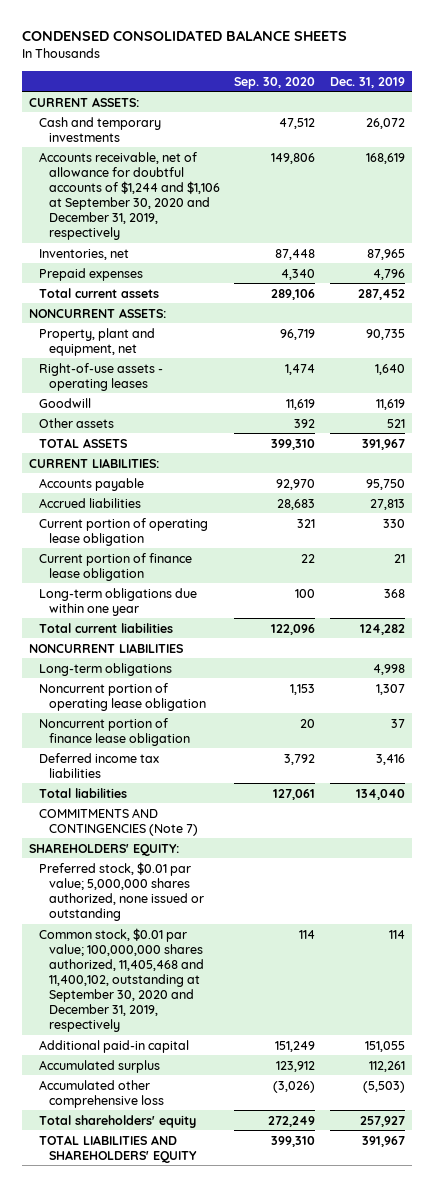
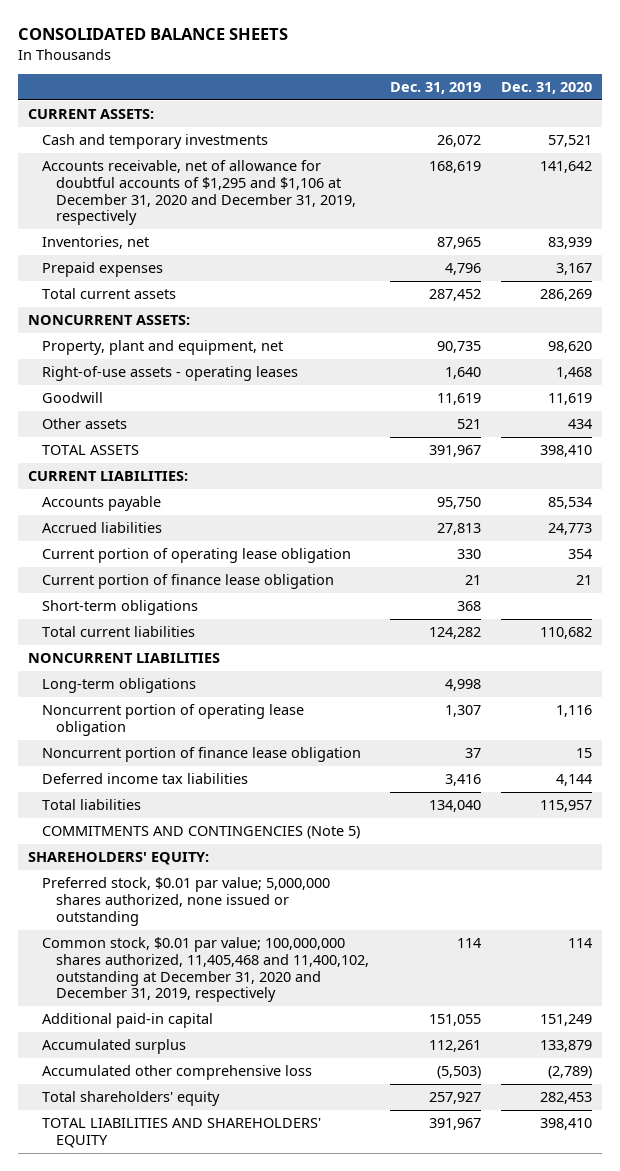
- CONDENSED CONSOLIDATED BALANCE SHEETS
+ CONSOLIDATED BALANCE SHEETS
- | Sep. 30, 2020 | Dec. 31, 2019
+ | Dec. 31, 2019 | Dec. 31, 2020
- Accounts receivable, net of allowance for doubtful accounts of $1,244 and $1,106 at September 30, 2020 and December 31, 2019, respectively | 149,806 | 168,619
+ Accounts receivable, net of allowance for doubtful accounts of $1,295 and $1,106 at December 31, 2020 and December 31, 2019, respectively | 168,619 | 141,642
- Long-term obligations due within one year | 100 | 368
+ Short-term obligations | 368 |
- COMMITMENTS AND CONTINGENCIES (Note 7)
+ COMMITMENTS AND CONTINGENCIES (Note 5)
- Common stock, $0.01 par value; 100,000,000 shares authorized, 11,405,468 and 11,400,102, outstanding at September 30, 2020 and December 31, 2019, respectively | 114 | 114
+ Common stock, $0.01 par value; 100,000,000 shares authorized, 11,405,468 and 11,400,102, outstanding at December 31, 2020 and December 31, 2019, respectively | 114 | 114

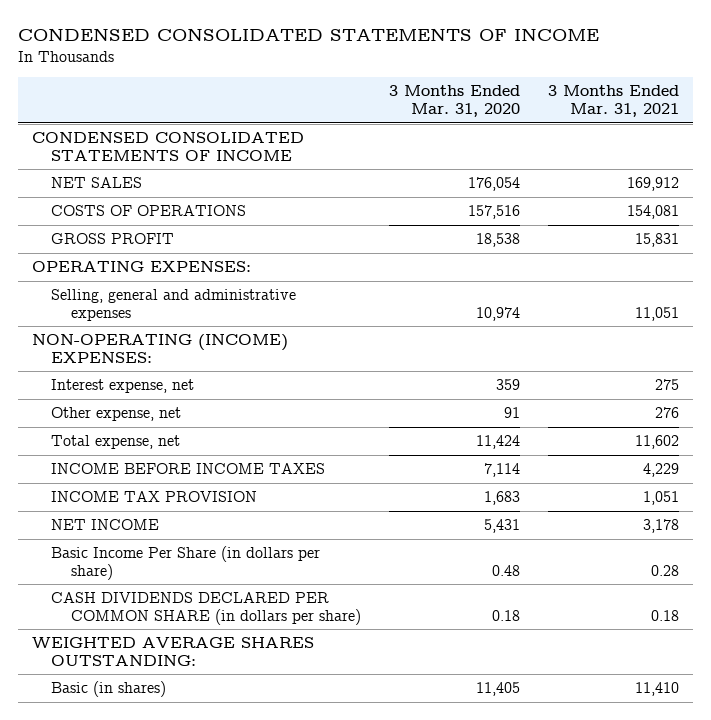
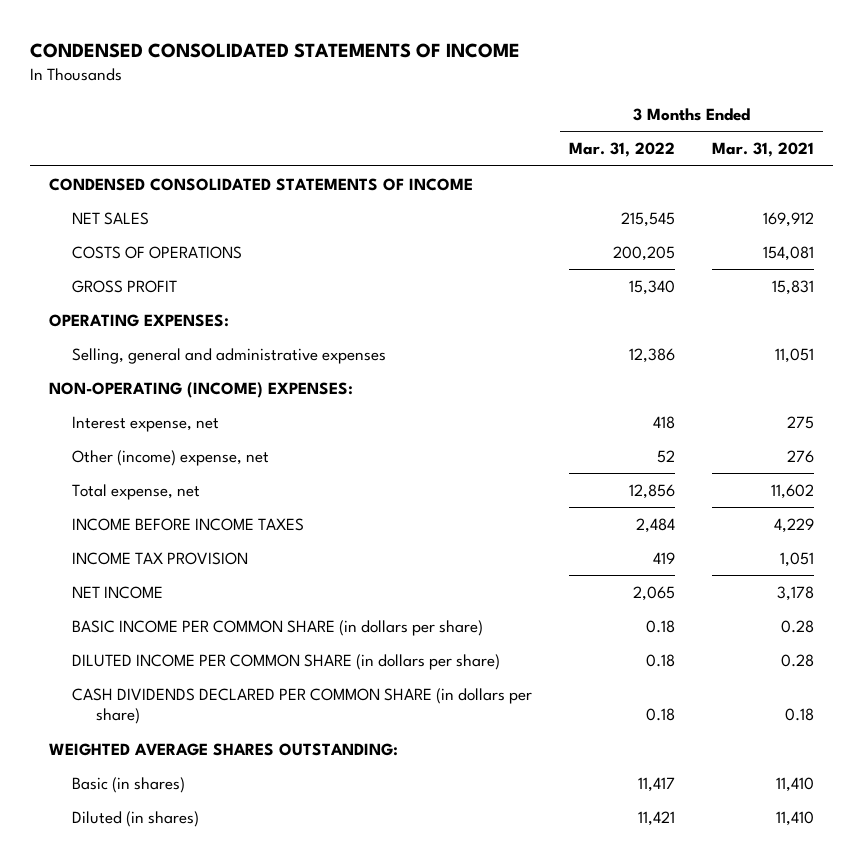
- | 3 Months Ended Mar. 31, 2020 | 3 Months Ended Mar. 31, 2021
+ | 3 Months Ended Mar. 31, 2022 | 3 Months Ended Mar. 31, 2021
- Other expense, net | 91 | 276
+ Other (income) expense, net | 52 | 276
- Basic Income Per Share (in dollars per share) | 0.48 | 0.28
+ BASIC INCOME PER COMMON SHARE (in dollars per share) | 0.18 | 0.28
+ DILUTED INCOME PER COMMON SHARE (in dollars per share) | 0.18 | 0.28
+ Diluted (in shares) | 11,421 | 11,410

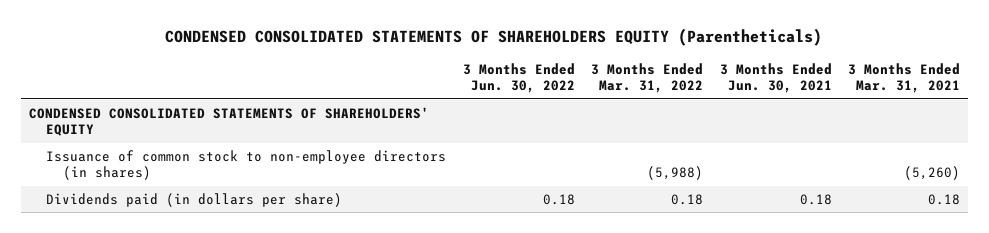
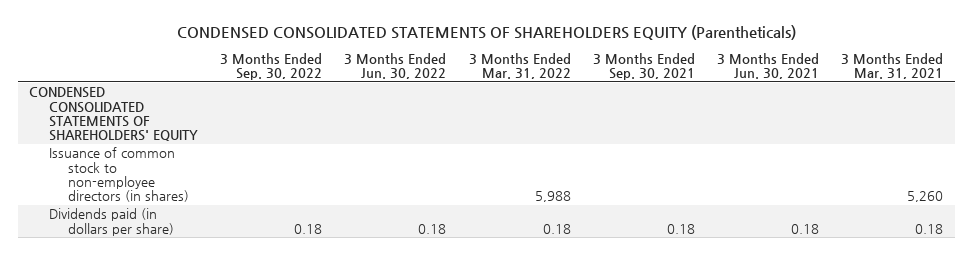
- | 3 Months Ended Jun. 30, 2022 | 3 Months Ended Mar. 31, 2022 | 3 Months Ended Jun. 30, 2021 | 3 Months Ended Mar. 31, 2021
+ | 3 Months Ended Sep. 30, 2022 | 3 Months Ended Jun. 30, 2022 | 3 Months Ended Mar. 31, 2022 | 3 Months Ended Sep. 30, 2021 | 3 Months Ended Jun. 30, 2021 | 3 Months Ended Mar. 31, 2021
- Issuance of common stock to non-employee directors (in shares) | | (5,988) | | (5,260)
+ Issuance of common stock to non-employee directors (in shares) | | | 5,988 | | | 5,260

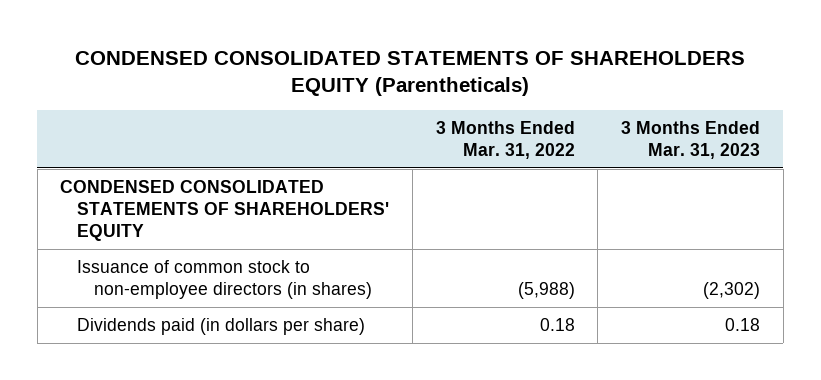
- | 3 Months Ended Sep. 30, 2022 | 3 Months Ended Jun. 30, 2022 | 3 Months Ended Mar. 31, 2022 | 3 Months Ended Sep. 30, 2021 | 3 Months Ended Jun. 30, 2021 | 3 Months Ended Mar. 31, 2021
+ | 3 Months Ended Mar. 31, 2022 | 3 Months Ended Mar. 31, 2023
- Issuance of common stock to non-employee directors (in shares) | | | 5,988 | | | 5,260
+ Issuance of common stock to non-employee directors (in shares) | (5,988) | (2,302)

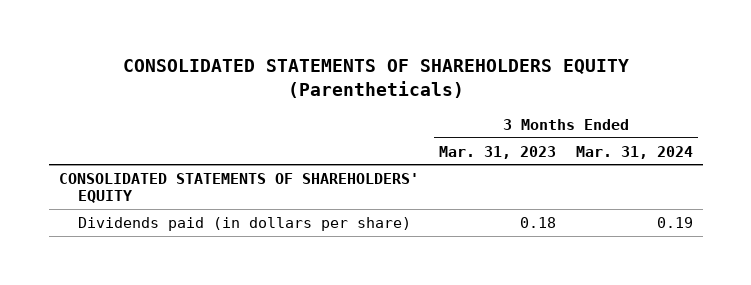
- CONDENSED CONSOLIDATED STATEMENTS OF SHAREHOLDERS EQUITY (Parentheticals)
+ CONSOLIDATED STATEMENTS OF SHAREHOLDERS EQUITY (Parentheticals)
- | 3 Months Ended Mar. 31, 2022 | 3 Months Ended Mar. 31, 2023
+ | 3 Months Ended Mar. 31, 2023 | 3 Months Ended Mar. 31, 2024
- CONDENSED CONSOLIDATED STATEMENTS OF SHAREHOLDERS' EQUITY
- Issuance of common stock to non-employee directors (in shares) | (5,988) | (2,302)
+ CONSOLIDATED STATEMENTS OF SHAREHOLDERS' EQUITY

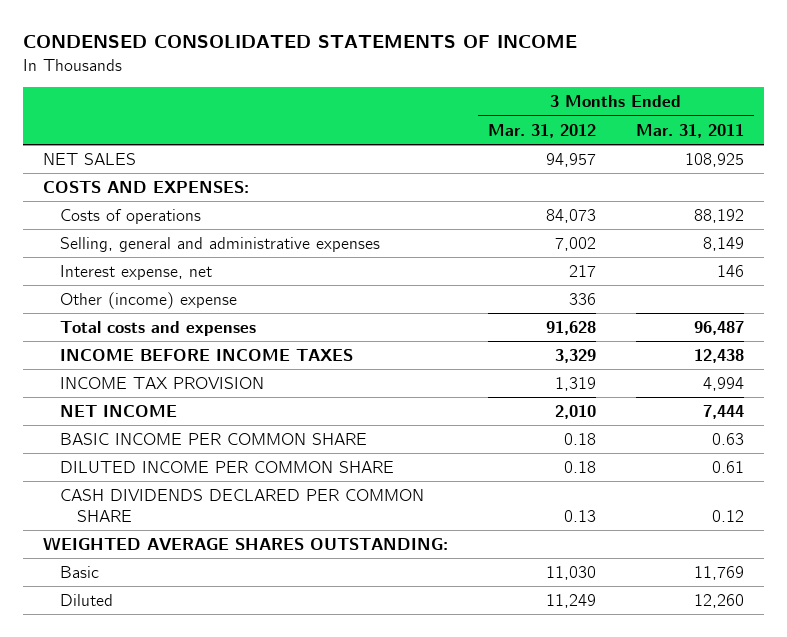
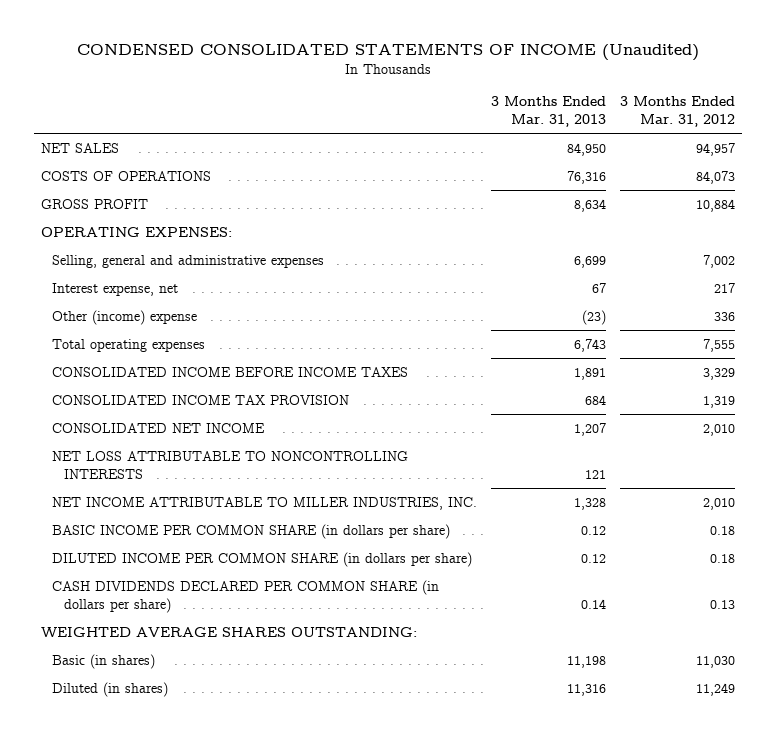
- CONDENSED CONSOLIDATED STATEMENTS OF INCOME
+ CONDENSED CONSOLIDATED STATEMENTS OF INCOME (Unaudited)
- | 3 Months Ended Mar. 31, 2012 | 3 Months Ended Mar. 31, 2011
+ | 3 Months Ended Mar. 31, 2013 | 3 Months Ended Mar. 31, 2012
- COSTS AND EXPENSES:
- Costs of operations | 84,073 | 88,192
+ COSTS OF OPERATIONS | 76,316 | 84,073
+ GROSS PROFIT | 8,634 | 10,884
+ OPERATING EXPENSES:
- Total costs and expenses | 91,628 | 96,487
- INCOME BEFORE INCOME TAXES | 3,329 | 12,438
- INCOME TAX PROVISION | 1,319 | 4,994
- NET INCOME | 2,010 | 7,444
- BASIC INCOME PER COMMON SHARE | 0.18 | 0.63
- DILUTED INCOME PER COMMON SHARE | 0.18 | 0.61
- CASH DIVIDENDS DECLARED PER COMMON SHARE | 0.13 | 0.12
+ Total operating expenses | 6,743 | 7,555
+ CONSOLIDATED INCOME BEFORE INCOME TAXES | 1,891 | 3,329
+ CONSOLIDATED INCOME TAX PROVISION | 684 | 1,319
+ CONSOLIDATED NET INCOME | 1,207 | 2,010
+ NET LOSS ATTRIBUTABLE TO NONCONTROLLING INTERESTS | 121 |
+ NET INCOME ATTRIBUTABLE TO MILLER INDUSTRIES, INC. | 1,328 | 2,010
+ BASIC INCOME PER COMMON SHARE (in dollars per share) | 0.12 | 0.18
+ DILUTED INCOME PER COMMON SHARE (in dollars per share) | 0.12 | 0.18
+ CASH DIVIDENDS DECLARED PER COMMON SHARE (in dollars per share) | 0.14 | 0.13
- Basic | 11,030 | 11,769
- Diluted | 11,249 | 12,260
+ Basic (in shares) | 11,198 | 11,030
+ Diluted (in shares) | 11,316 | 11,249

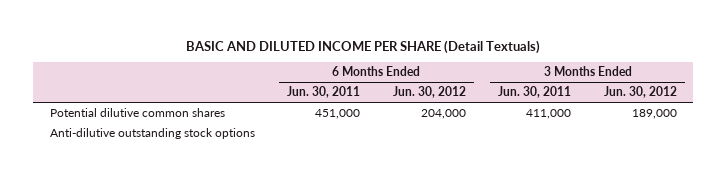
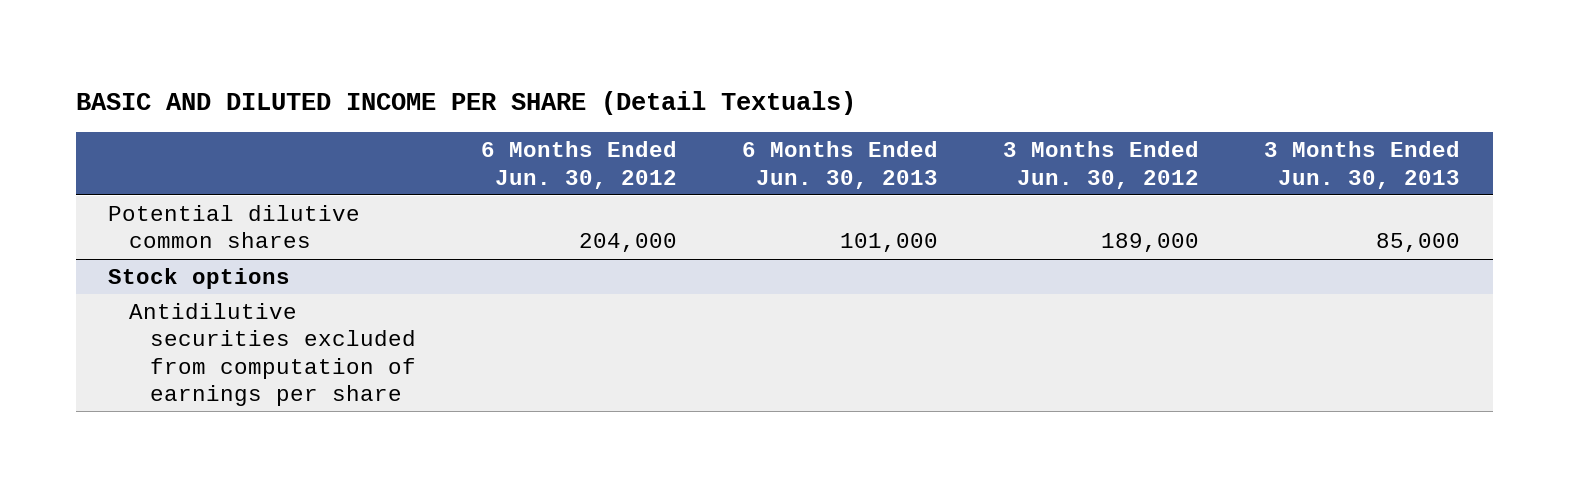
- | 6 Months Ended Jun. 30, 2011 | 6 Months Ended Jun. 30, 2012 | 3 Months Ended Jun. 30, 2011 | 3 Months Ended Jun. 30, 2012
+ | 6 Months Ended Jun. 30, 2012 | 6 Months Ended Jun. 30, 2013 | 3 Months Ended Jun. 30, 2012 | 3 Months Ended Jun. 30, 2013
- Anti-dilutive outstanding stock options
+ Stock options
+ Antidilutive securities excluded from computation of earnings per share

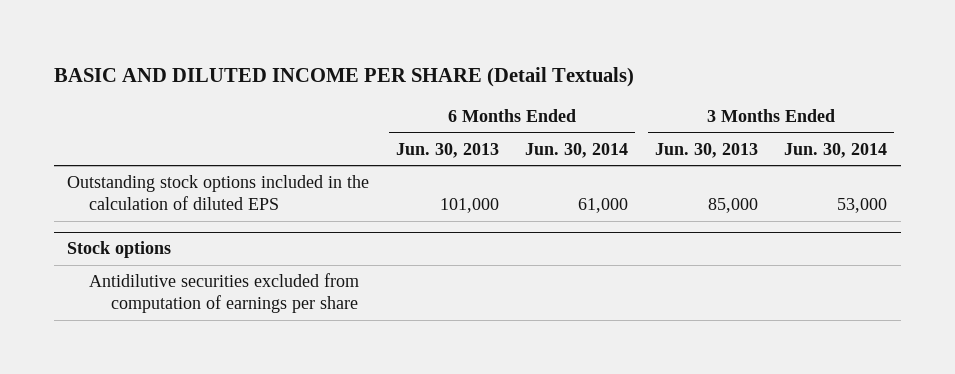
- | 6 Months Ended Jun. 30, 2012 | 6 Months Ended Jun. 30, 2013 | 3 Months Ended Jun. 30, 2012 | 3 Months Ended Jun. 30, 2013
+ | 6 Months Ended Jun. 30, 2013 | 6 Months Ended Jun. 30, 2014 | 3 Months Ended Jun. 30, 2013 | 3 Months Ended Jun. 30, 2014
- Potential dilutive common shares | 204,000 | 101,000 | 189,000 | 85,000
+ Outstanding stock options included in the calculation of diluted EPS | 101,000 | 61,000 | 85,000 | 53,000

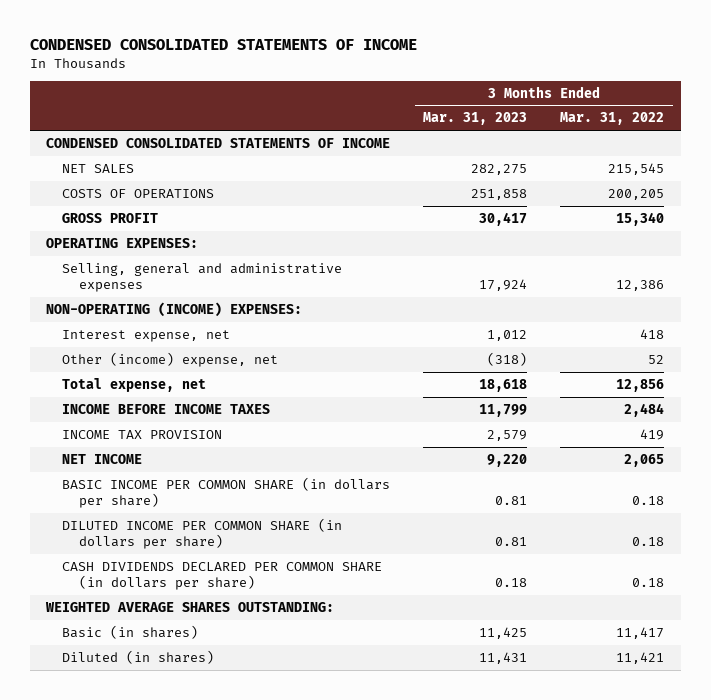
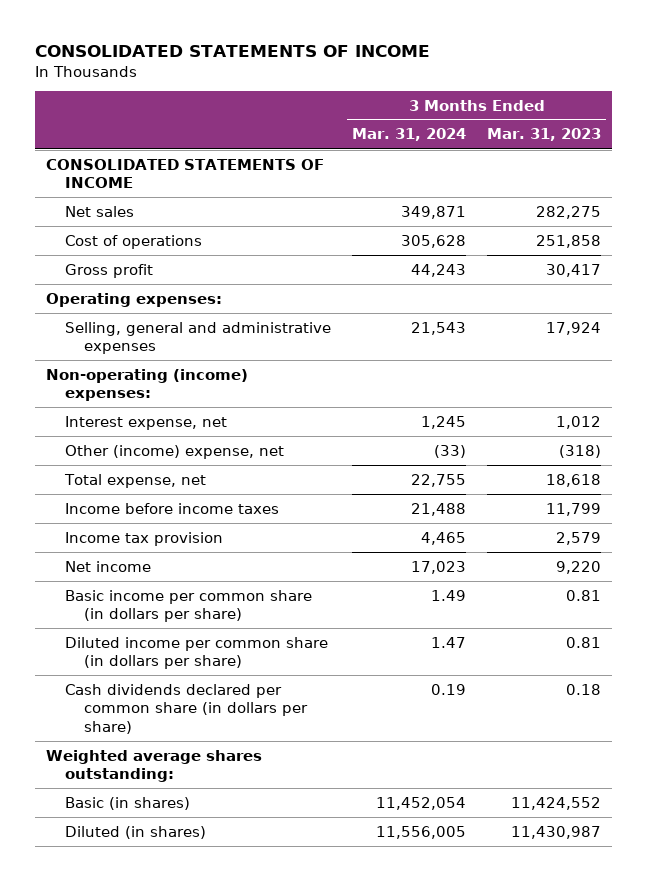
- CONDENSED CONSOLIDATED STATEMENTS OF INCOME
+ CONSOLIDATED STATEMENTS OF INCOME
- | 3 Months Ended Mar. 31, 2023 | 3 Months Ended Mar. 31, 2022
+ | 3 Months Ended Mar. 31, 2024 | 3 Months Ended Mar. 31, 2023
- CONDENSED CONSOLIDATED STATEMENTS OF INCOME
- NET SALES | 282,275 | 215,545
- COSTS OF OPERATIONS | 251,858 | 200,205
- GROSS PROFIT | 30,417 | 15,340
- OPERATING EXPENSES:
+ CONSOLIDATED STATEMENTS OF INCOME
+ Net sales | 349,871 | 282,275
+ Cost of operations | 305,628 | 251,858
+ Gross profit | 44,243 | 30,417
+ Operating expenses:
- NON-OPERATING (INCOME) EXPENSES:
+ Non-operating (income) expenses:
- INCOME BEFORE INCOME TAXES | 11,799 | 2,484
- INCOME TAX PROVISION | 2,579 | 419
- NET INCOME | 9,220 | 2,065
- BASIC INCOME PER COMMON SHARE (in dollars per share) | 0.81 | 0.18
- DILUTED INCOME PER COMMON SHARE (in dollars per share) | 0.81 | 0.18
- CASH DIVIDENDS DECLARED PER COMMON SHARE (in dollars per share) | 0.18 | 0.18
- WEIGHTED AVERAGE SHARES OUTSTANDING:
- Basic (in shares) | 11,425 | 11,417
- Diluted (in shares) | 11,431 | 11,421
+ Income before income taxes | 21,488 | 11,799
+ Income tax provision | 4,465 | 2,579
+ Net income | 17,023 | 9,220
+ Basic income per common share (in dollars per share) | 1.49 | 0.81
+ Diluted income per common share (in dollars per share) | 1.47 | 0.81
+ Cash dividends declared per common share (in dollars per share) | 0.19 | 0.18
+ Weighted average shares outstanding:
+ Basic (in shares) | 11,452,054 | 11,424,552
+ Diluted (in shares) | 11,556,005 | 11,430,987

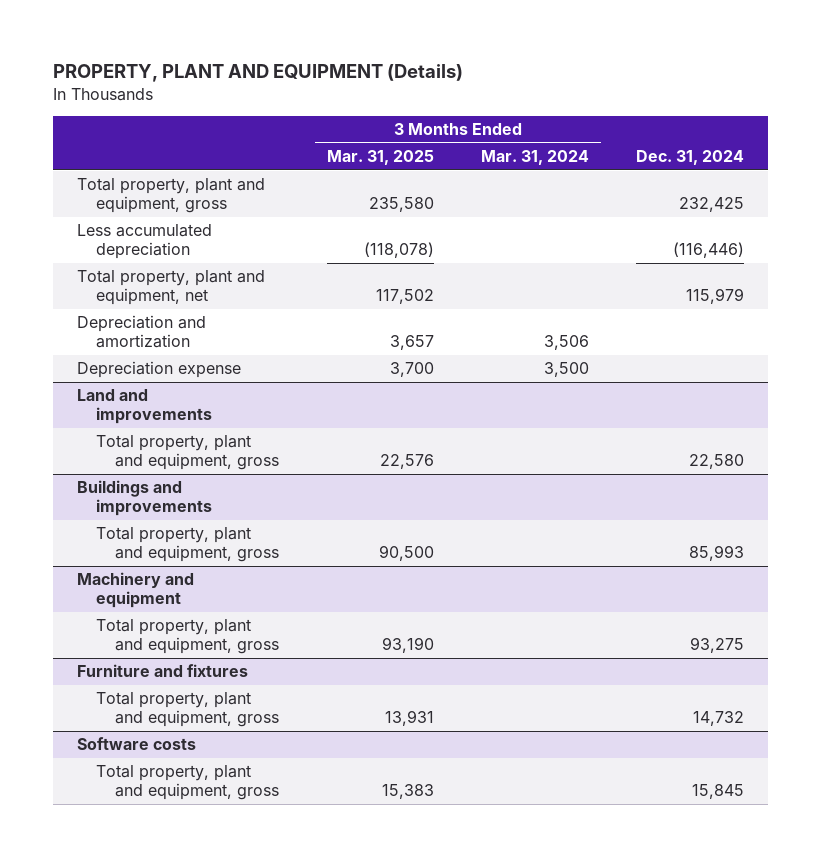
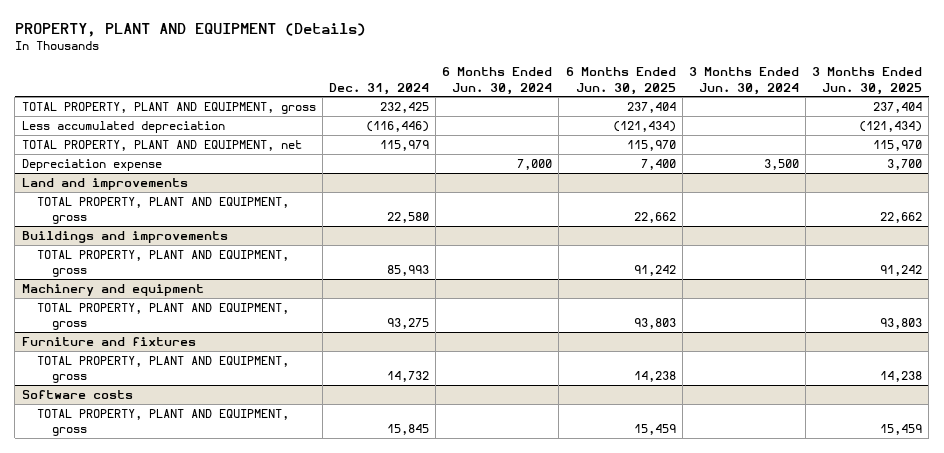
- | 3 Months Ended Mar. 31, 2025 | 3 Months Ended Mar. 31, 2024 | Dec. 31, 2024
+ | Dec. 31, 2024 | 6 Months Ended Jun. 30, 2024 | 6 Months Ended Jun. 30, 2025 | 3 Months Ended Jun. 30, 2024 | 3 Months Ended Jun. 30, 2025
- Total property, plant and equipment, gross | 235,580 | | 232,425
+ TOTAL PROPERTY, PLANT AND EQUIPMENT, gross | 232,425 | | 237,404 | | 237,404
- Total property, plant and equipment, net | 117,502 | | 115,979
- Depreciation and amortization | 3,657 | 3,506 |
+ TOTAL PROPERTY, PLANT AND EQUIPMENT, net | 115,979 | | 115,970 | | 115,970
@ Land and improvements
- Total property, plant and equipment, gross | 22,576 | | 22,580
+ TOTAL PROPERTY, PLANT AND EQUIPMENT, gross | 22,580 | | 22,662 | | 22,662
@ Buildings and improvements
- Total property, plant and equipment, gross | 90,500 | | 85,993
+ TOTAL PROPERTY, PLANT AND EQUIPMENT, gross | 85,993 | | 91,242 | | 91,242
@ Machinery and equipment
- Total property, plant and equipment, gross | 93,190 | | 93,275
+ TOTAL PROPERTY, PLANT AND EQUIPMENT, gross | 93,275 | | 93,803 | | 93,803
@ Furniture and fixtures
- Total property, plant and equipment, gross | 13,931 | | 14,732
+ TOTAL PROPERTY, PLANT AND EQUIPMENT, gross | 14,732 | | 14,238 | | 14,238
@ Software costs
- Total property, plant and equipment, gross | 15,383 | | 15,845
+ TOTAL PROPERTY, PLANT AND EQUIPMENT, gross | 15,845 | | 15,459 | | 15,459

